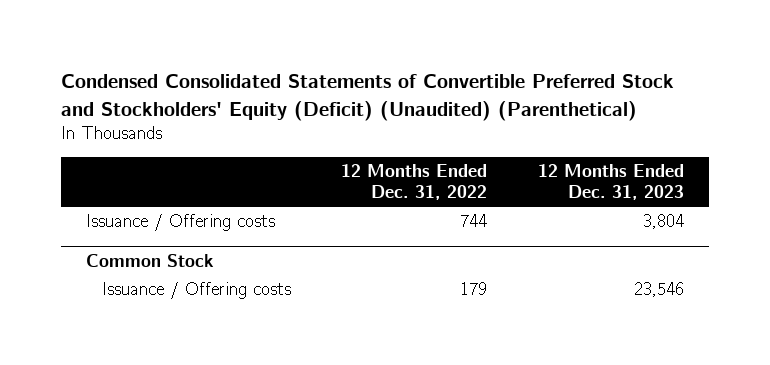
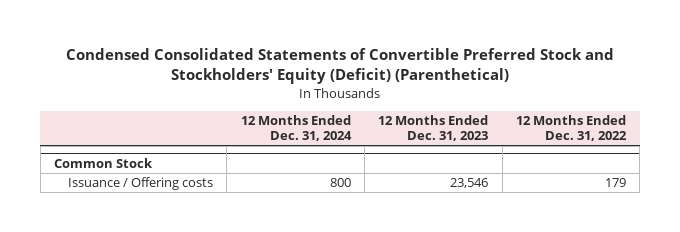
- Condensed Consolidated Statements of Convertible Preferred Stock and Stockholders' Equity (Deficit) (Unaudited) (Parenthetical)
+ Condensed Consolidated Statements of Convertible Preferred Stock and Stockholders' Equity (Deficit) (Parenthetical)
- | 12 Months Ended Dec. 31, 2022 | 12 Months Ended Dec. 31, 2023
+ | 12 Months Ended Dec. 31, 2024 | 12 Months Ended Dec. 31, 2023 | 12 Months Ended Dec. 31, 2022
- Issuance / Offering costs | 744 | 3,804

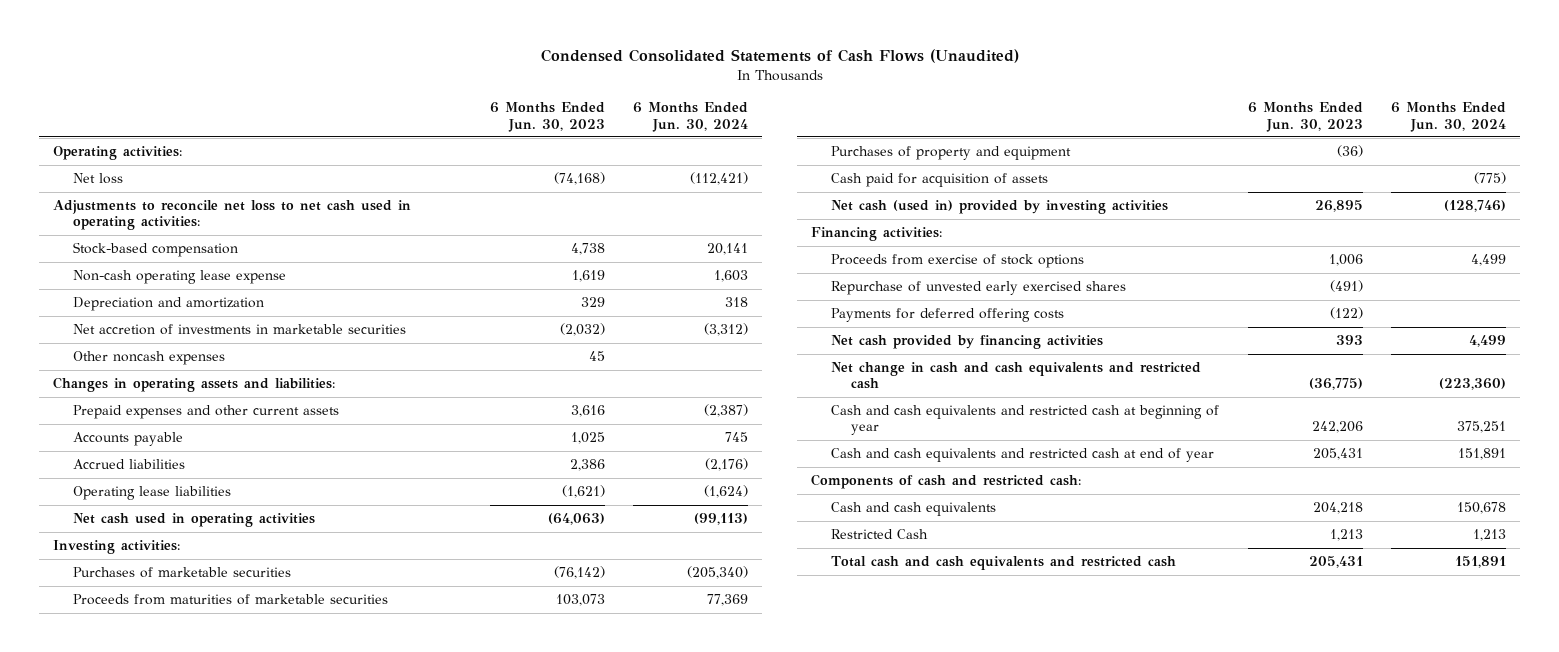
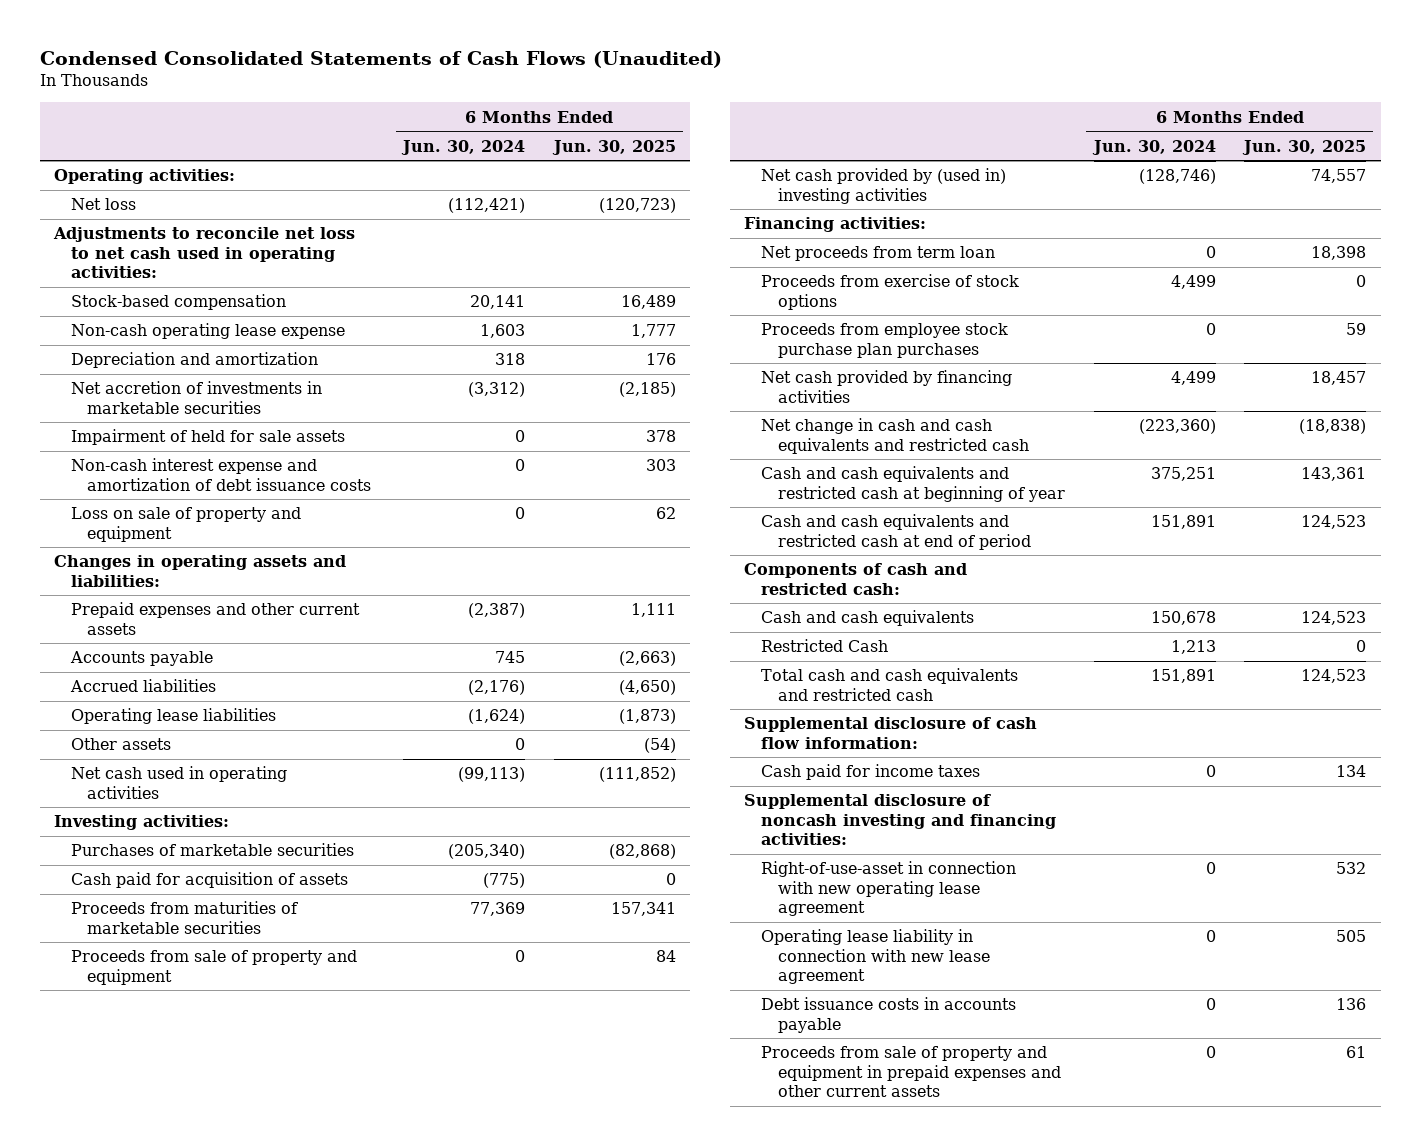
- | 6 Months Ended Jun. 30, 2023 | 6 Months Ended Jun. 30, 2024
+ | 6 Months Ended Jun. 30, 2024 | 6 Months Ended Jun. 30, 2025
- Other noncash expenses | 45 |
+ Impairment of held for sale assets | 0 | 378
+ Non-cash interest expense and amortization of debt issuance costs | 0 | 303
+ Loss on sale of property and equipment | 0 | 62
+ Other assets | 0 | (54)
- Purchases of property and equipment | (36) |
- Net cash (used in) provided by investing activities | 26,895 | (128,746)
moved down: Proceeds from maturities of marketable securities | 77,369 | 157,341
+ Proceeds from sale of property and equipment | 0 | 84
+ Net cash provided by (used in) investing activities | (128,746) | 74,557
+ Net proceeds from term loan | 0 | 18,398
- Repurchase of unvested early exercised shares | (491) |
- Payments for deferred offering costs | (122) |
+ Proceeds from employee stock purchase plan purchases | 0 | 59
- Cash and cash equivalents and restricted cash at end of year | 205,431 | 151,891
+ Cash and cash equivalents and restricted cash at end of period | 151,891 | 124,523
+ Supplemental disclosure of cash flow information:
+ Cash paid for income taxes | 0 | 134
+ Supplemental disclosure of noncash investing and financing activities:
+ Right-of-use-asset in connection with new operating lease agreement | 0 | 532
+ Operating lease liability in connection with new lease agreement | 0 | 505
+ Debt issuance costs in accounts payable | 0 | 136
+ Proceeds from sale of property and equipment in prepaid expenses and other current assets | 0 | 61

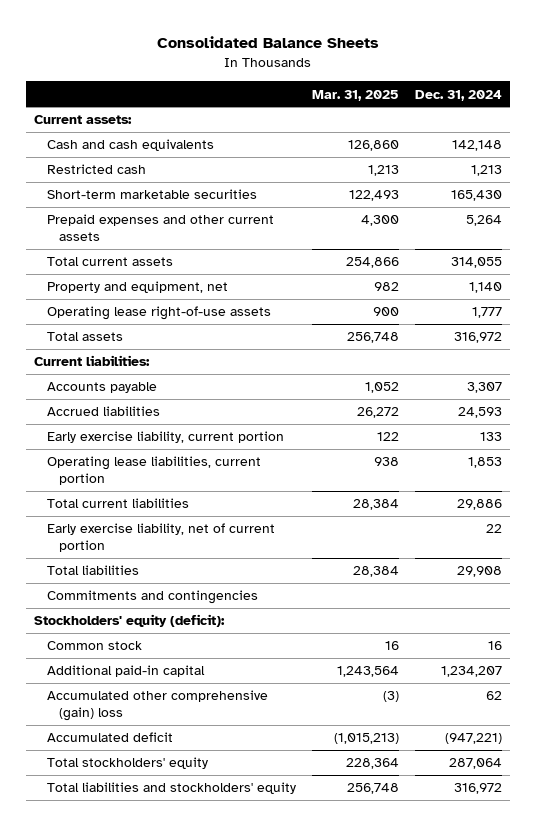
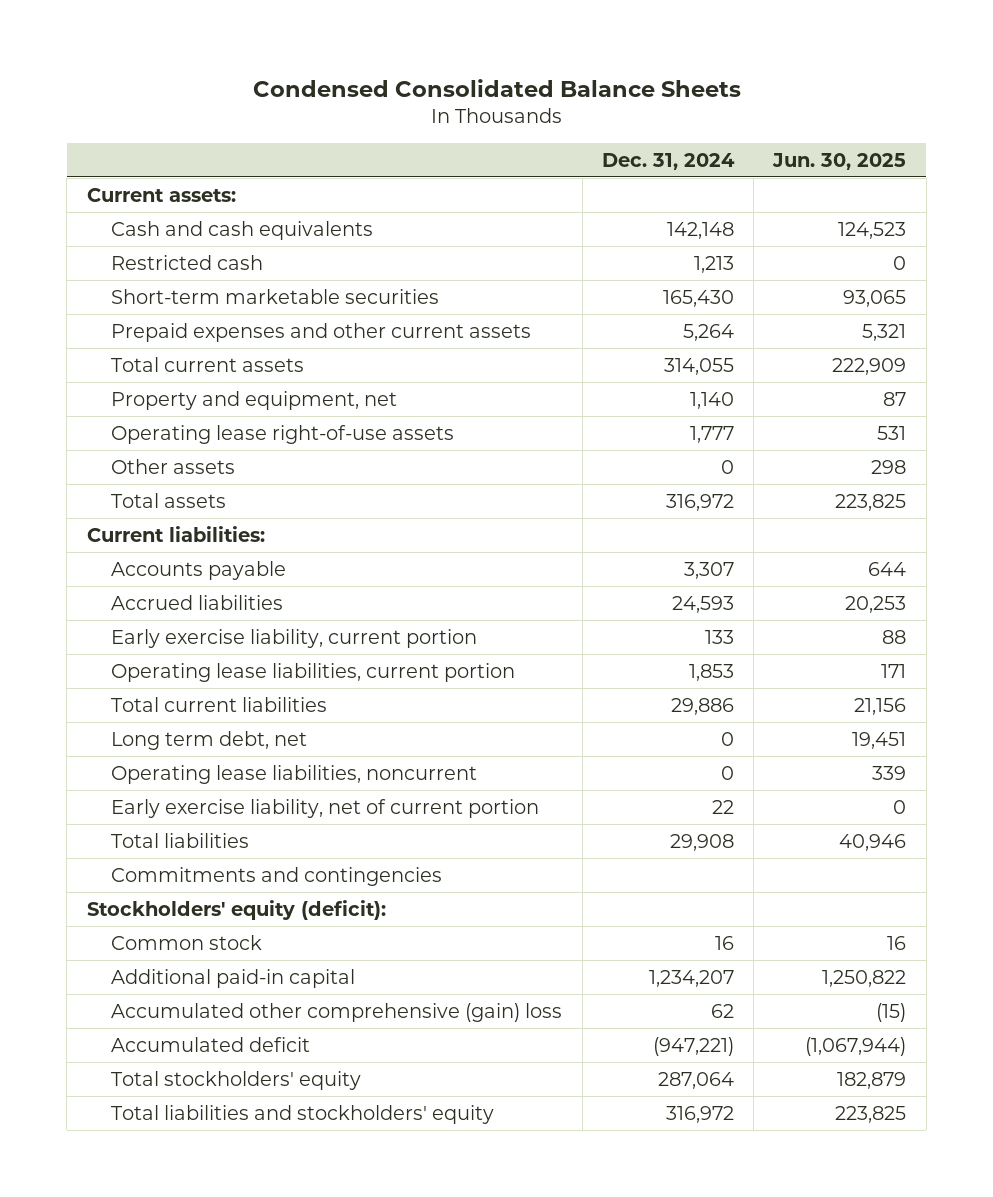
- Consolidated Balance Sheets
+ Condensed Consolidated Balance Sheets
- | Mar. 31, 2025 | Dec. 31, 2024
+ | Dec. 31, 2024 | Jun. 30, 2025
+ Other assets | 0 | 298
+ Long term debt, net | 0 | 19,451
+ Operating lease liabilities, noncurrent | 0 | 339

